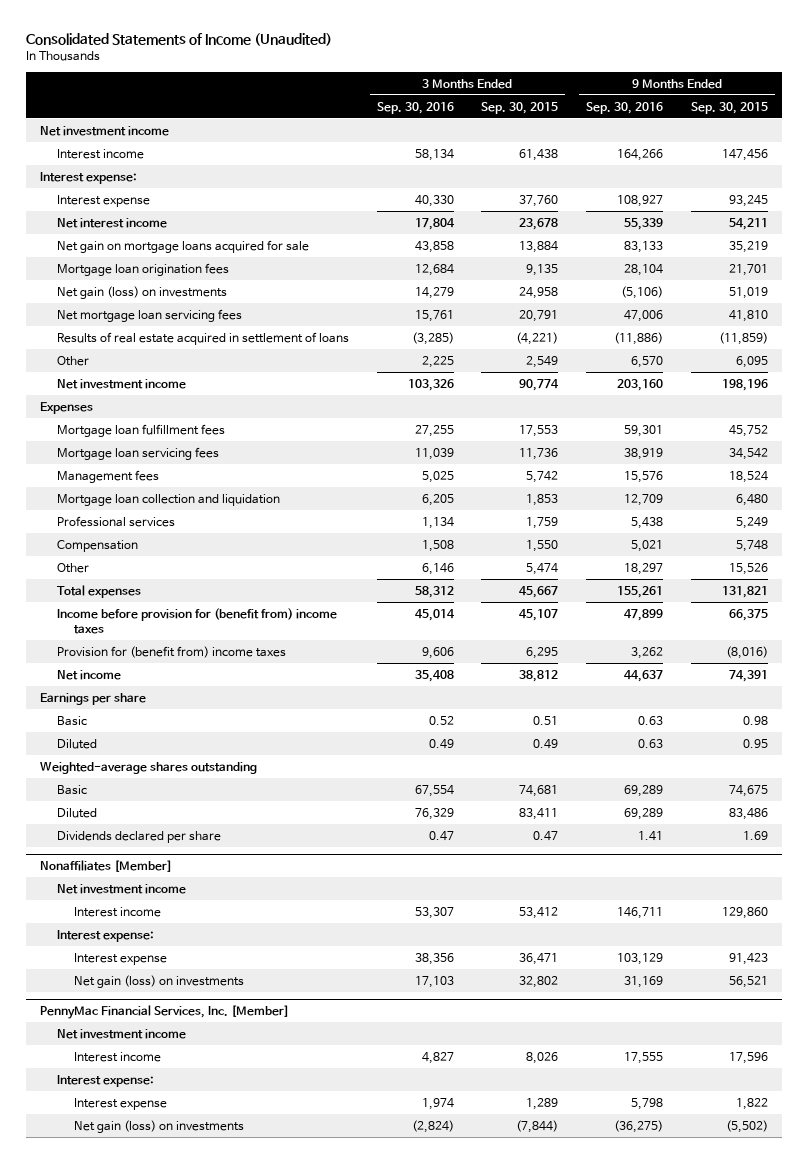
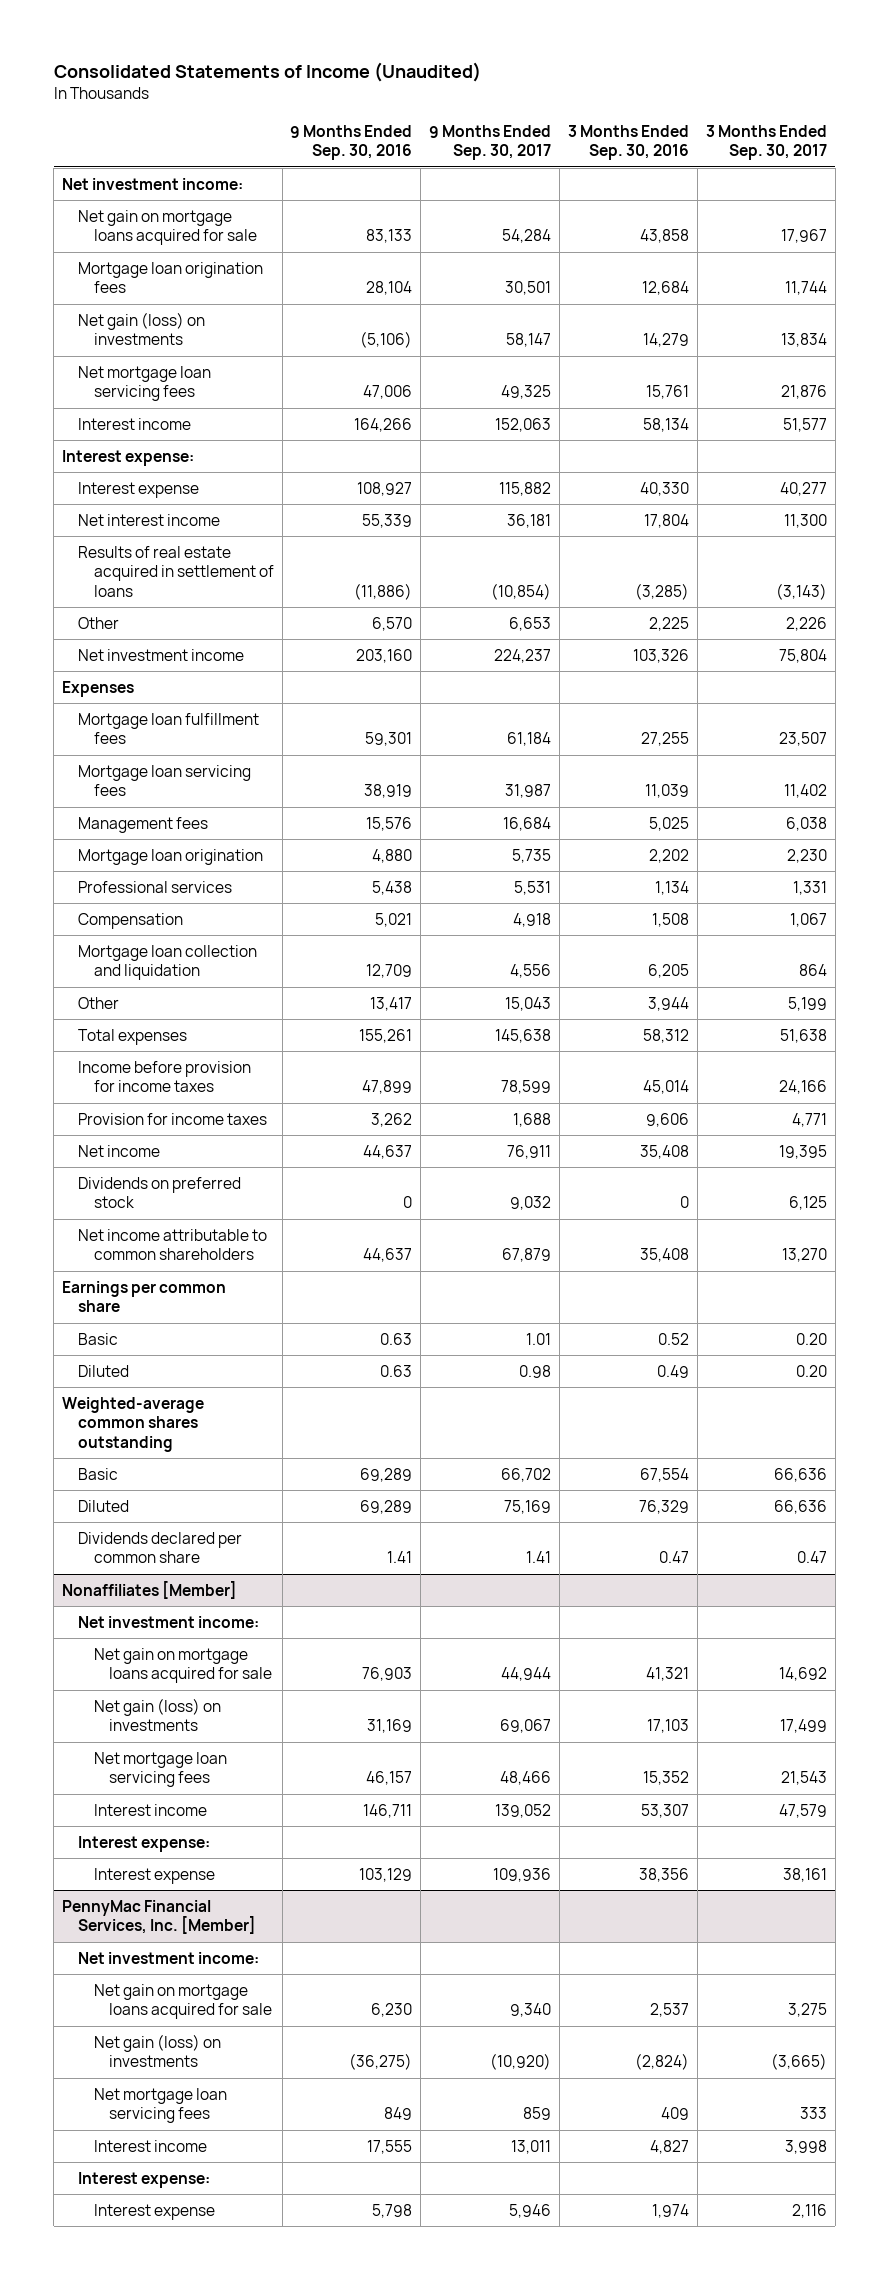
- | 3 Months Ended Sep. 30, 2016 | 3 Months Ended Sep. 30, 2015 | 9 Months Ended Sep. 30, 2016 | 9 Months Ended Sep. 30, 2015
+ | 9 Months Ended Sep. 30, 2016 | 9 Months Ended Sep. 30, 2017 | 3 Months Ended Sep. 30, 2016 | 3 Months Ended Sep. 30, 2017
- Net investment income
+ Net investment income:
moved down: Interest income | 164,266 | 152,063 | 58,134 | 51,577
moved down: Interest expense:
moved down: Interest expense | 108,927 | 115,882 | 40,330 | 40,277
moved down: Net interest income | 55,339 | 36,181 | 17,804 | 11,300
+ Mortgage loan origination | 4,880 | 5,735 | 2,202 | 2,230
- Other | 6,146 | 5,474 | 18,297 | 15,526
moved down: Mortgage loan collection and liquidation | 12,709 | 4,556 | 6,205 | 864
+ Other | 13,417 | 15,043 | 3,944 | 5,199
- Income before provision for (benefit from) income taxes | 45,014 | 45,107 | 47,899 | 66,375
- Provision for (benefit from) income taxes | 9,606 | 6,295 | 3,262 | (8,016)
+ Income before provision for income taxes | 47,899 | 78,599 | 45,014 | 24,166
+ Provision for income taxes | 3,262 | 1,688 | 9,606 | 4,771
- Earnings per share
+ Dividends on preferred stock | 0 | 9,032 | 0 | 6,125
+ Net income attributable to common shareholders | 44,637 | 67,879 | 35,408 | 13,270
+ Earnings per common share
- Weighted-average shares outstanding
+ Weighted-average common shares outstanding
- Dividends declared per share | 0.47 | 0.47 | 1.41 | 1.69
+ Dividends declared per common share | 1.41 | 1.41 | 0.47 | 0.47
@ Nonaffiliates [Member]
- Net investment income
+ Net investment income:
+ Net gain on mortgage loans acquired for sale | 76,903 | 44,944 | 41,321 | 14,692
moved up: Net gain (loss) on investments | 31,169 | 69,067 | 17,103 | 17,499
+ Net mortgage loan servicing fees | 46,157 | 48,466 | 15,352 | 21,543
@ PennyMac Financial Services, Inc. [Member]
- Net investment income
+ Net investment income:
+ Net gain on mortgage loans acquired for sale | 6,230 | 9,340 | 2,537 | 3,275
moved up: Net gain (loss) on investments | (36,275) | (10,920) | (2,824) | (3,665)
+ Net mortgage loan servicing fees | 849 | 859 | 409 | 333

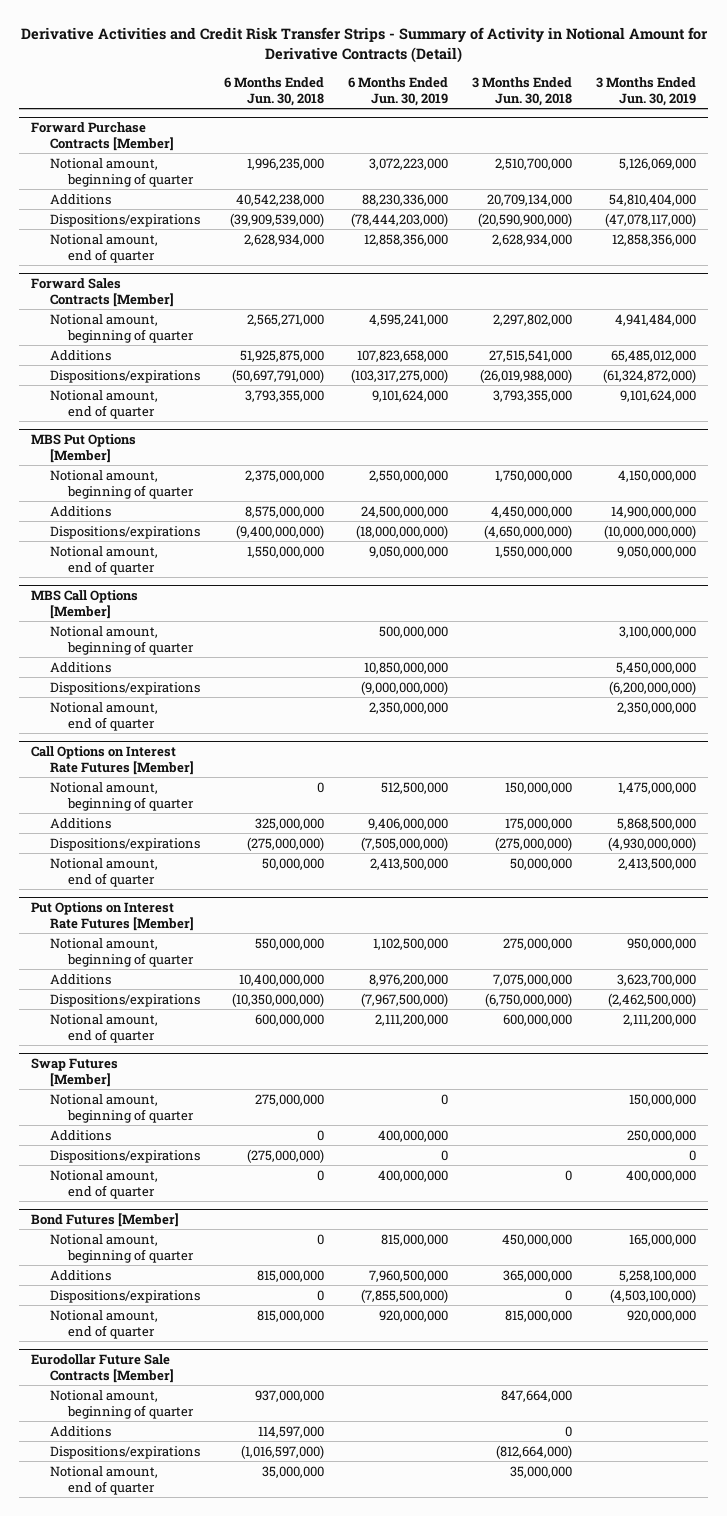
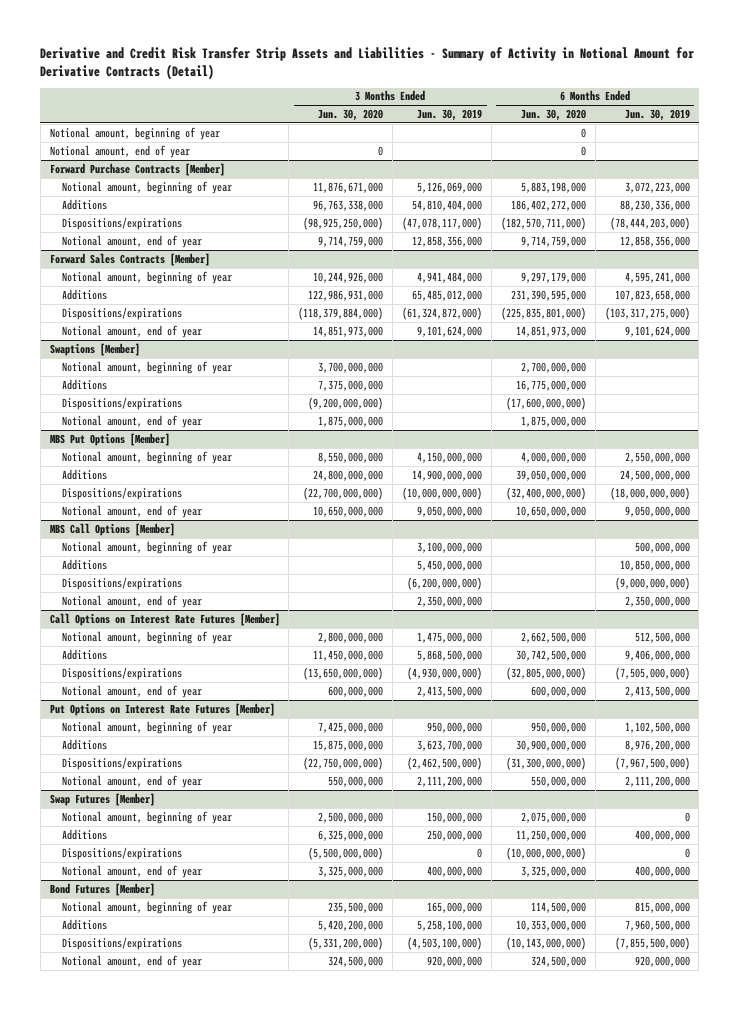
- Derivative Activities and Credit Risk Transfer Strips - Summary of Activity in Notional Amount for Derivative Contracts (Detail)
+ Derivative and Credit Risk Transfer Strip Assets and Liabilities - Summary of Activity in Notional Amount for Derivative Contracts (Detail)
- | 6 Months Ended Jun. 30, 2018 | 6 Months Ended Jun. 30, 2019 | 3 Months Ended Jun. 30, 2018 | 3 Months Ended Jun. 30, 2019
+ | 3 Months Ended Jun. 30, 2020 | 3 Months Ended Jun. 30, 2019 | 6 Months Ended Jun. 30, 2020 | 6 Months Ended Jun. 30, 2019
+ Notional amount, beginning of year | | | 0 |
+ Notional amount, end of year | 0 | | 0 |
@ Forward Purchase Contracts [Member]
- Notional amount, beginning of quarter | 1,996,235,000 | 3,072,223,000 | 2,510,700,000 | 5,126,069,000
+ Notional amount, beginning of year | 11,876,671,000 | 5,126,069,000 | 5,883,198,000 | 3,072,223,000
- Notional amount, end of quarter | 2,628,934,000 | 12,858,356,000 | 2,628,934,000 | 12,858,356,000
+ Notional amount, end of year | 9,714,759,000 | 12,858,356,000 | 9,714,759,000 | 12,858,356,000
@ Forward Sales Contracts [Member]
- Notional amount, beginning of quarter | 2,565,271,000 | 4,595,241,000 | 2,297,802,000 | 4,941,484,000
+ Notional amount, beginning of year | 10,244,926,000 | 4,941,484,000 | 9,297,179,000 | 4,595,241,000
- Notional amount, end of quarter | 3,793,355,000 | 9,101,624,000 | 3,793,355,000 | 9,101,624,000
+ Notional amount, end of year | 14,851,973,000 | 9,101,624,000 | 14,851,973,000 | 9,101,624,000
+ Swaptions [Member]
+ Notional amount, beginning of year | 3,700,000,000 | | 2,700,000,000 |
+ Additions | 7,375,000,000 | | 16,775,000,000 |
+ Dispositions/expirations | (9,200,000,000) | | (17,600,000,000) |
+ Notional amount, end of year | 1,875,000,000 | | 1,875,000,000 |
@ MBS Put Options [Member]
- Notional amount, beginning of quarter | 2,375,000,000 | 2,550,000,000 | 1,750,000,000 | 4,150,000,000
+ Notional amount, beginning of year | 8,550,000,000 | 4,150,000,000 | 4,000,000,000 | 2,550,000,000
- Notional amount, end of quarter | 1,550,000,000 | 9,050,000,000 | 1,550,000,000 | 9,050,000,000
+ Notional amount, end of year | 10,650,000,000 | 9,050,000,000 | 10,650,000,000 | 9,050,000,000
@ MBS Call Options [Member]
- Notional amount, beginning of quarter | | 500,000,000 | | 3,100,000,000
+ Notional amount, beginning of year | | 3,100,000,000 | | 500,000,000
- Notional amount, end of quarter | | 2,350,000,000 | | 2,350,000,000
+ Notional amount, end of year | | 2,350,000,000 | | 2,350,000,000
@ Call Options on Interest Rate Futures [Member]
- Notional amount, beginning of quarter | 0 | 512,500,000 | 150,000,000 | 1,475,000,000
+ Notional amount, beginning of year | 2,800,000,000 | 1,475,000,000 | 2,662,500,000 | 512,500,000
- Notional amount, end of quarter | 50,000,000 | 2,413,500,000 | 50,000,000 | 2,413,500,000
+ Notional amount, end of year | 600,000,000 | 2,413,500,000 | 600,000,000 | 2,413,500,000
@ Put Options on Interest Rate Futures [Member]
- Notional amount, beginning of quarter | 550,000,000 | 1,102,500,000 | 275,000,000 | 950,000,000
+ Notional amount, beginning of year | 7,425,000,000 | 950,000,000 | 950,000,000 | 1,102,500,000
- Notional amount, end of quarter | 600,000,000 | 2,111,200,000 | 600,000,000 | 2,111,200,000
+ Notional amount, end of year | 550,000,000 | 2,111,200,000 | 550,000,000 | 2,111,200,000
@ Swap Futures [Member]
- Notional amount, beginning of quarter | 275,000,000 | 0 | | 150,000,000
+ Notional amount, beginning of year | 2,500,000,000 | 150,000,000 | 2,075,000,000 | 0
- Notional amount, end of quarter | 0 | 400,000,000 | 0 | 400,000,000
+ Notional amount, end of year | 3,325,000,000 | 400,000,000 | 3,325,000,000 | 400,000,000
@ Bond Futures [Member]
- Notional amount, beginning of quarter | 0 | 815,000,000 | 450,000,000 | 165,000,000
+ Notional amount, beginning of year | 235,500,000 | 165,000,000 | 114,500,000 | 815,000,000
- Notional amount, end of quarter | 815,000,000 | 920,000,000 | 815,000,000 | 920,000,000
- Eurodollar Future Sale Contracts [Member]
- Notional amount, beginning of quarter | 937,000,000 | | 847,664,000 |
- Additions | 114,597,000 | | 0 |
- Dispositions/expirations | (1,016,597,000) | | (812,664,000) |
- Notional amount, end of quarter | 35,000,000 | | 35,000,000 |
@ Bond Futures [Member]
+ Notional amount, end of year | 324,500,000 | 920,000,000 | 324,500,000 | 920,000,000

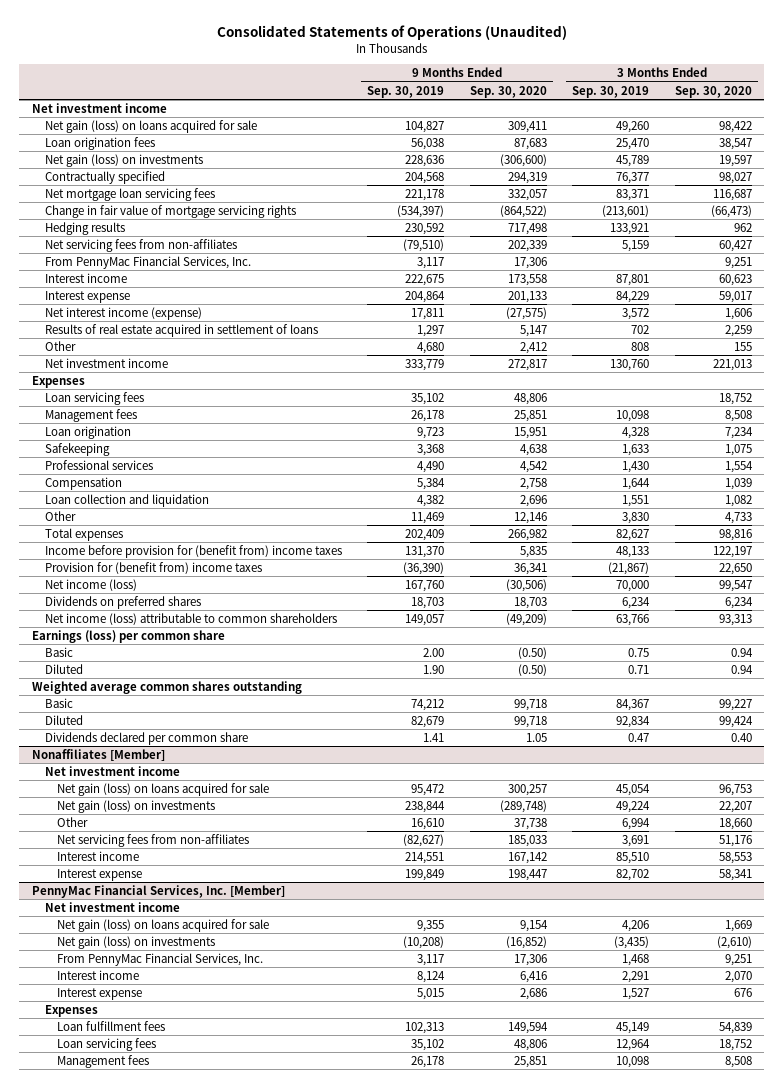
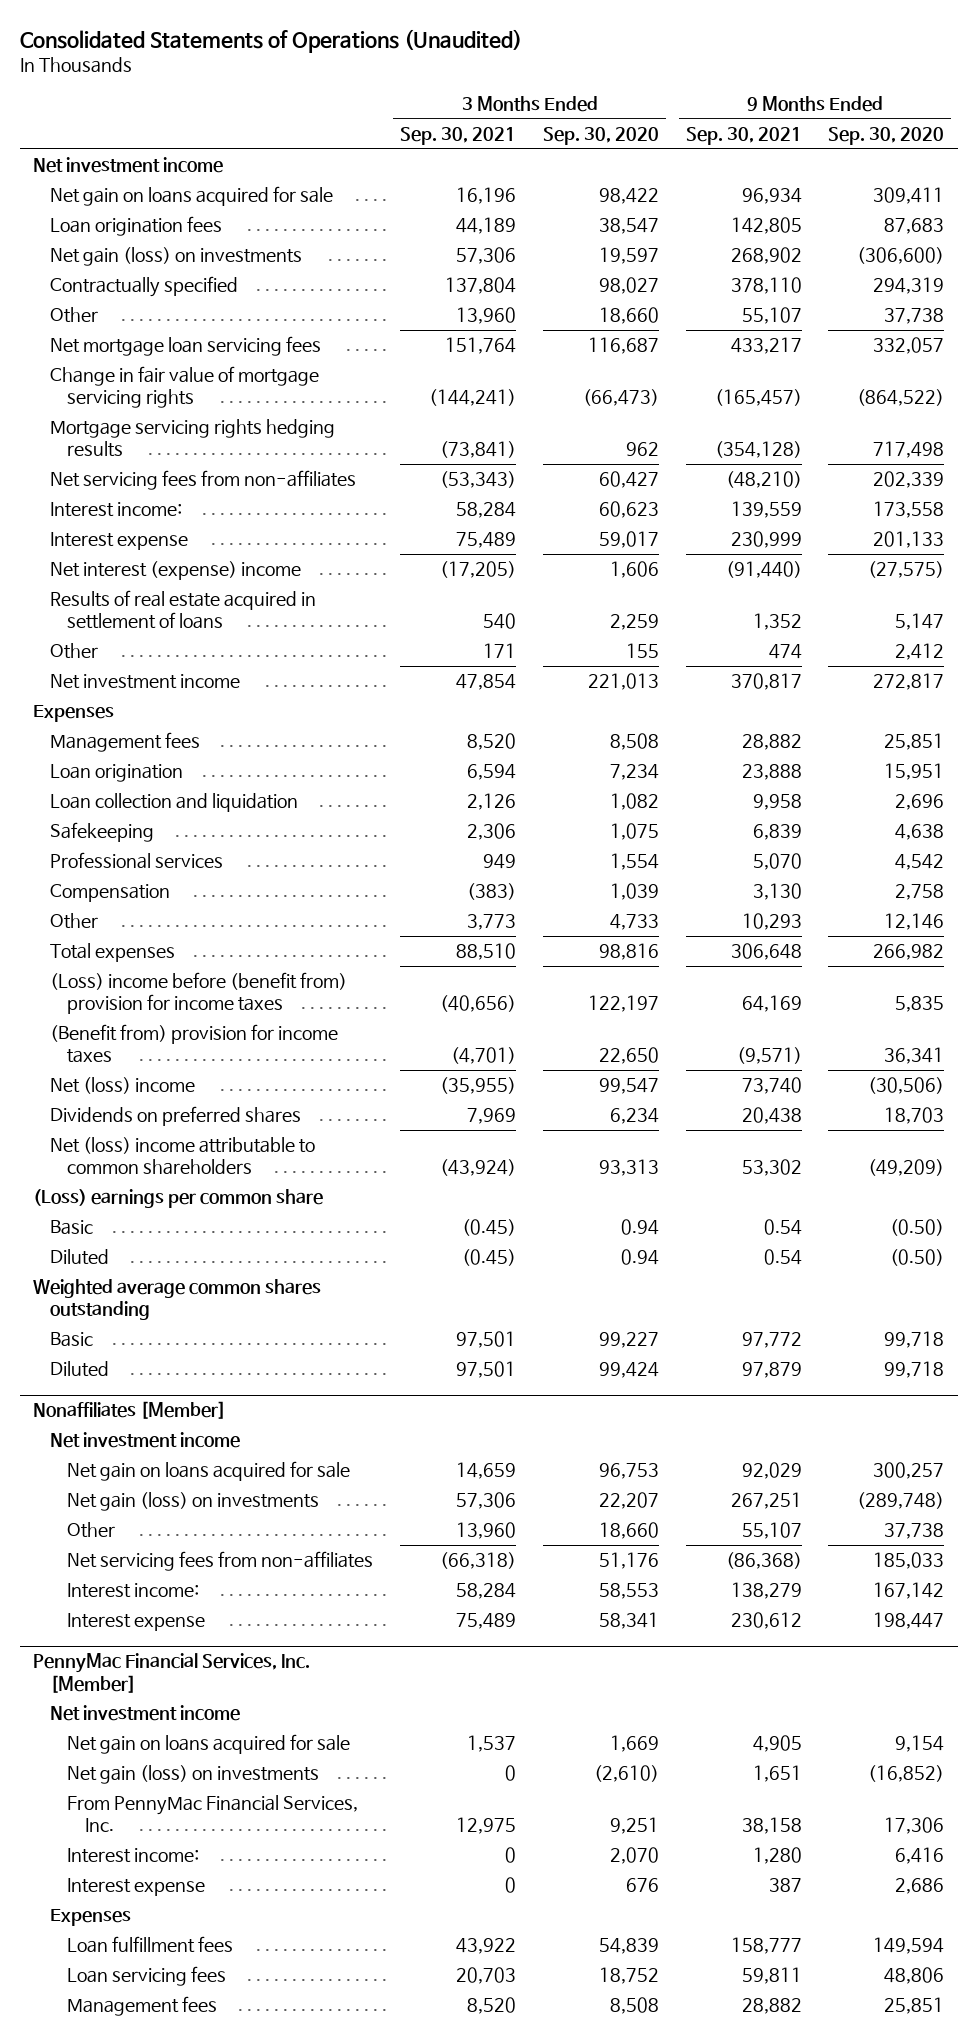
- | 9 Months Ended Sep. 30, 2019 | 9 Months Ended Sep. 30, 2020 | 3 Months Ended Sep. 30, 2019 | 3 Months Ended Sep. 30, 2020
+ | 3 Months Ended Sep. 30, 2021 | 3 Months Ended Sep. 30, 2020 | 9 Months Ended Sep. 30, 2021 | 9 Months Ended Sep. 30, 2020
- Net gain (loss) on loans acquired for sale | 104,827 | 309,411 | 49,260 | 98,422
+ Net gain on loans acquired for sale | 16,196 | 98,422 | 96,934 | 309,411
+ Other | 13,960 | 18,660 | 55,107 | 37,738
- Hedging results | 230,592 | 717,498 | 133,921 | 962
+ Mortgage servicing rights hedging results | (73,841) | 962 | (354,128) | 717,498
- From PennyMac Financial Services, Inc. | 3,117 | 17,306 | | 9,251
- Interest income | 222,675 | 173,558 | 87,801 | 60,623
+ Interest income: | 58,284 | 60,623 | 139,559 | 173,558
- Net interest income (expense) | 17,811 | (27,575) | 3,572 | 1,606
+ Net interest (expense) income | (17,205) | 1,606 | (91,440) | (27,575)
- Loan servicing fees | 35,102 | 48,806 | | 18,752
moved up: Loan collection and liquidation | 2,126 | 1,082 | 9,958 | 2,696
- Income before provision for (benefit from) income taxes | 131,370 | 5,835 | 48,133 | 122,197
- Provision for (benefit from) income taxes | (36,390) | 36,341 | (21,867) | 22,650
- Net income (loss) | 167,760 | (30,506) | 70,000 | 99,547
+ (Loss) income before (benefit from) provision for income taxes | (40,656) | 122,197 | 64,169 | 5,835
+ (Benefit from) provision for income taxes | (4,701) | 22,650 | (9,571) | 36,341
+ Net (loss) income | (35,955) | 99,547 | 73,740 | (30,506)
- Net income (loss) attributable to common shareholders | 149,057 | (49,209) | 63,766 | 93,313
- Earnings (loss) per common share
+ Net (loss) income attributable to common shareholders | (43,924) | 93,313 | 53,302 | (49,209)
+ (Loss) earnings per common share
- Dividends declared per common share | 1.41 | 1.05 | 0.47 | 0.40
@ Nonaffiliates [Member]
- Net gain (loss) on loans acquired for sale | 95,472 | 300,257 | 45,054 | 96,753
+ Net gain on loans acquired for sale | 14,659 | 96,753 | 92,029 | 300,257
- Interest income | 214,551 | 167,142 | 85,510 | 58,553
+ Interest income: | 58,284 | 58,553 | 138,279 | 167,142
@ PennyMac Financial Services, Inc. [Member]
- Net gain (loss) on loans acquired for sale | 9,355 | 9,154 | 4,206 | 1,669
+ Net gain on loans acquired for sale | 1,537 | 1,669 | 4,905 | 9,154
- Interest income | 8,124 | 6,416 | 2,291 | 2,070
+ Interest income: | 0 | 2,070 | 1,280 | 6,416

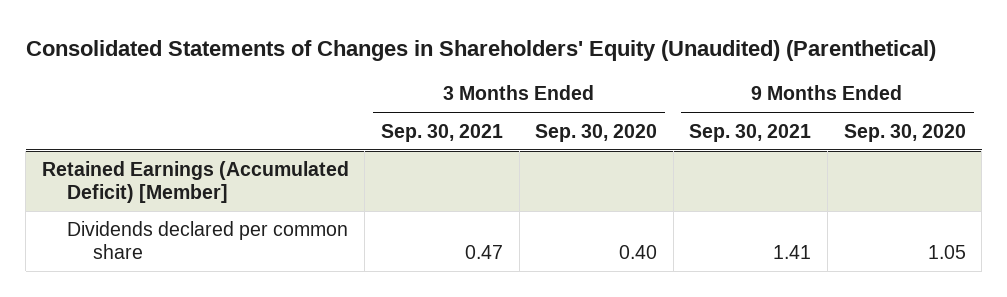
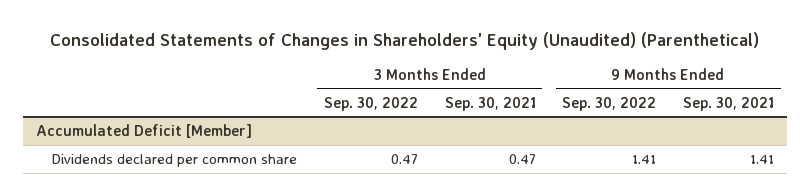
- | 3 Months Ended Sep. 30, 2021 | 3 Months Ended Sep. 30, 2020 | 9 Months Ended Sep. 30, 2021 | 9 Months Ended Sep. 30, 2020
+ | 3 Months Ended Sep. 30, 2022 | 3 Months Ended Sep. 30, 2021 | 9 Months Ended Sep. 30, 2022 | 9 Months Ended Sep. 30, 2021
- Retained Earnings (Accumulated Deficit) [Member]
+ Accumulated Deficit [Member]

